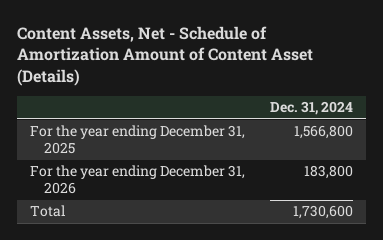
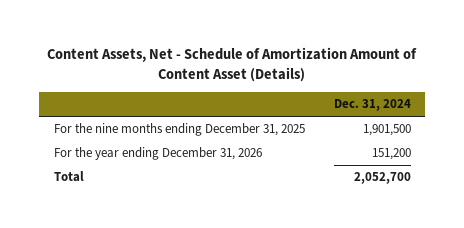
- For the year ending December 31, 2025 | 1,566,800
- For the year ending December 31, 2026 | 183,800
- Total | 1,730,600
+ For the nine months ending December 31, 2025 | 1,901,500
+ For the year ending December 31, 2026 | 151,200
+ Total | 2,052,700

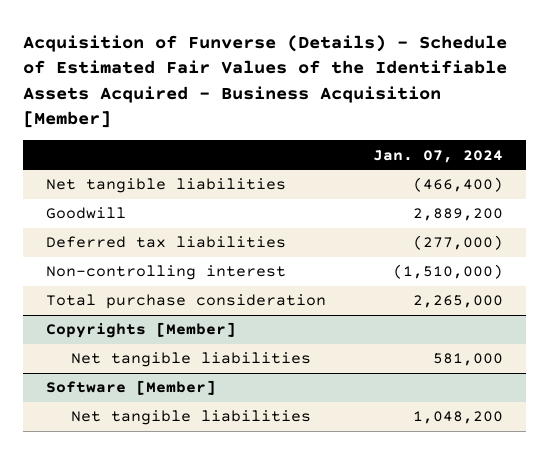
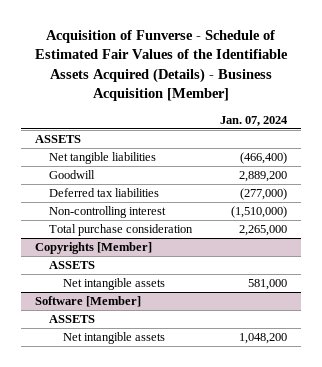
- Acquisition of Funverse (Details) - Schedule of Estimated Fair Values of the Identifiable Assets Acquired - Business Acquisition [Member]
+ Acquisition of Funverse - Schedule of Estimated Fair Values of the Identifiable Assets Acquired (Details) - Business Acquisition [Member]
+ ASSETS
@ Copyrights [Member]
- Net tangible liabilities | 581,000
+ ASSETS
+ Net intangible assets | 581,000
@ Software [Member]
- Net tangible liabilities | 1,048,200
+ ASSETS
+ Net intangible assets | 1,048,200

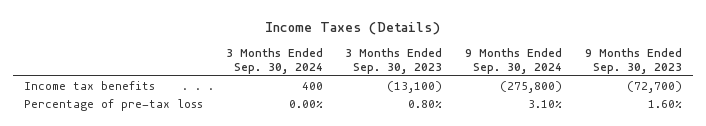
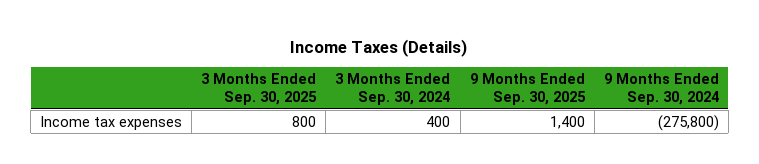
- | 3 Months Ended Sep. 30, 2024 | 3 Months Ended Sep. 30, 2023 | 9 Months Ended Sep. 30, 2024 | 9 Months Ended Sep. 30, 2023
+ | 3 Months Ended Sep. 30, 2025 | 3 Months Ended Sep. 30, 2024 | 9 Months Ended Sep. 30, 2025 | 9 Months Ended Sep. 30, 2024
- Income tax benefits | 400 | (13,100) | (275,800) | (72,700)
- Percentage of pre-tax loss | 0.00% | 0.80% | 3.10% | 1.60%
+ Income tax expenses | 800 | 400 | 1,400 | (275,800)

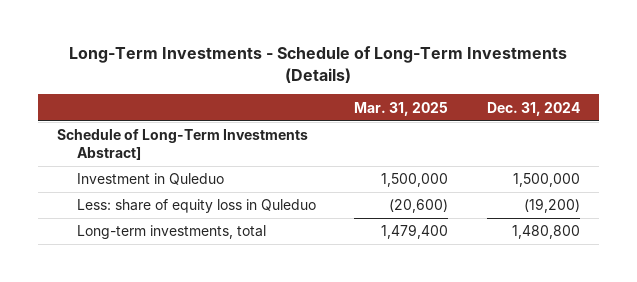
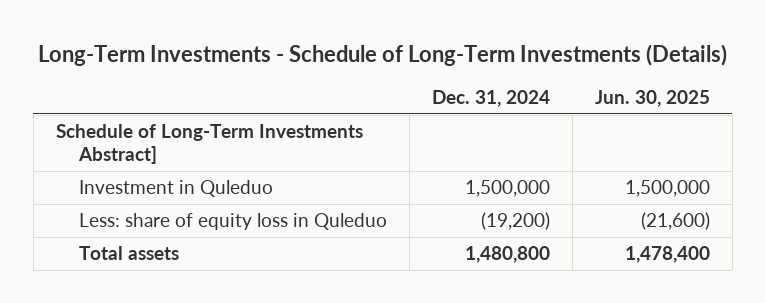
- | Mar. 31, 2025 | Dec. 31, 2024
+ | Dec. 31, 2024 | Jun. 30, 2025
- Long-term investments, total | 1,479,400 | 1,480,800
+ Total assets | 1,480,800 | 1,478,400

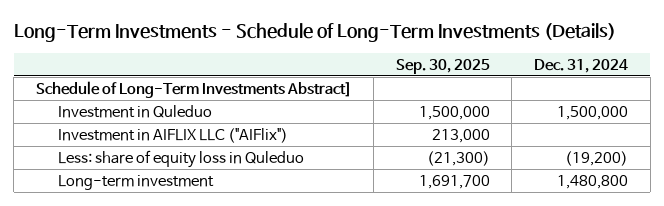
- | Dec. 31, 2024 | Jun. 30, 2025
+ | Sep. 30, 2025 | Dec. 31, 2024
+ Investment in AIFLIX LLC ("AIFlix") | 213,000 |
- Total assets | 1,480,800 | 1,478,400
+ Long-term investment | 1,691,700 | 1,480,800

